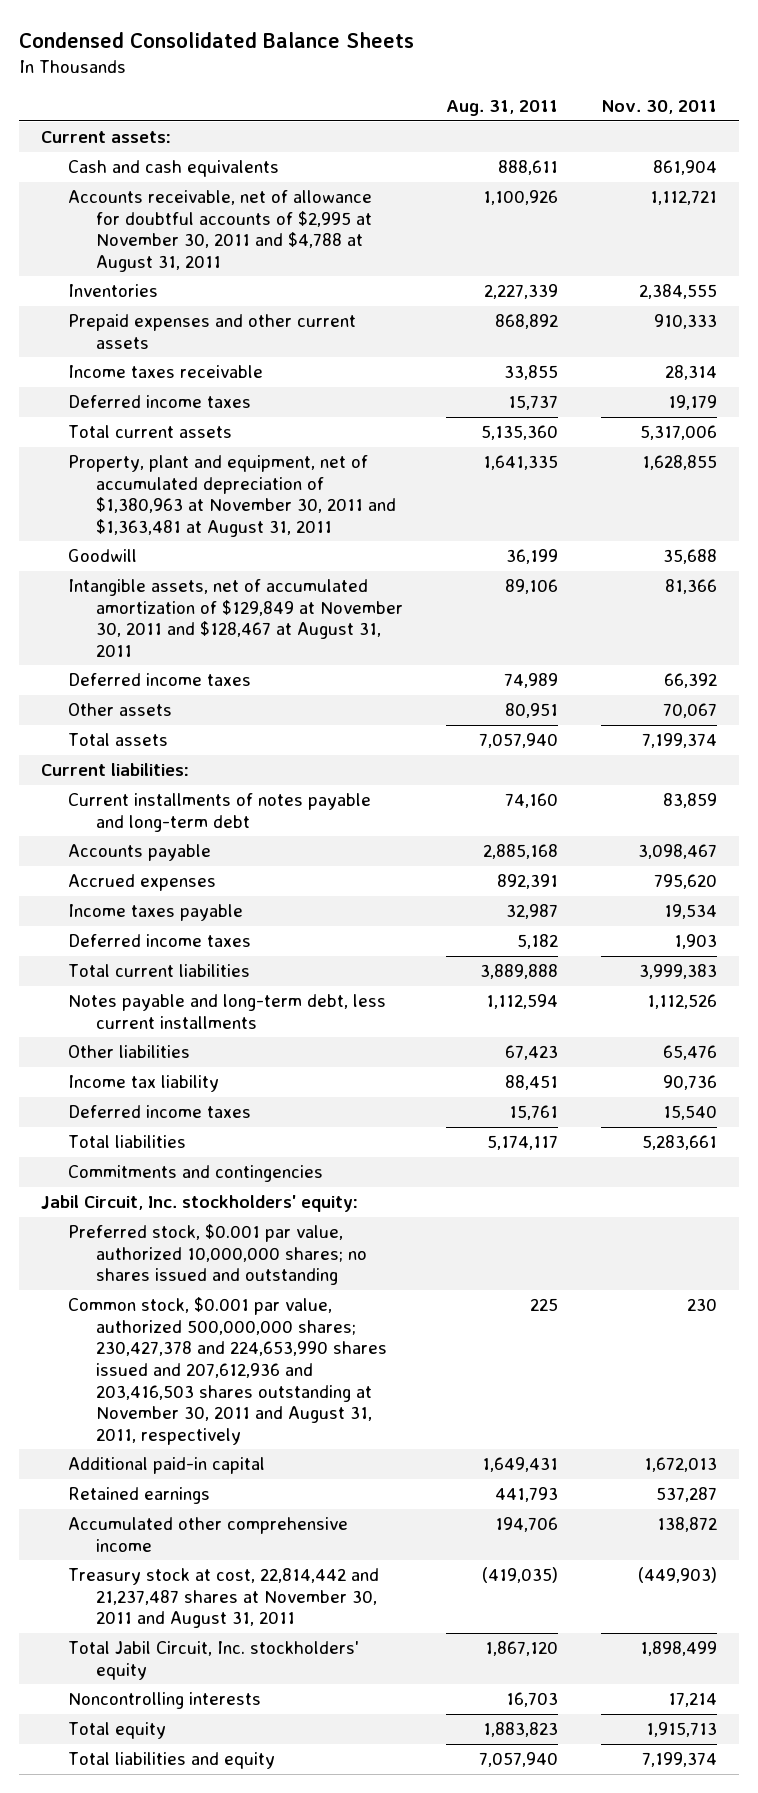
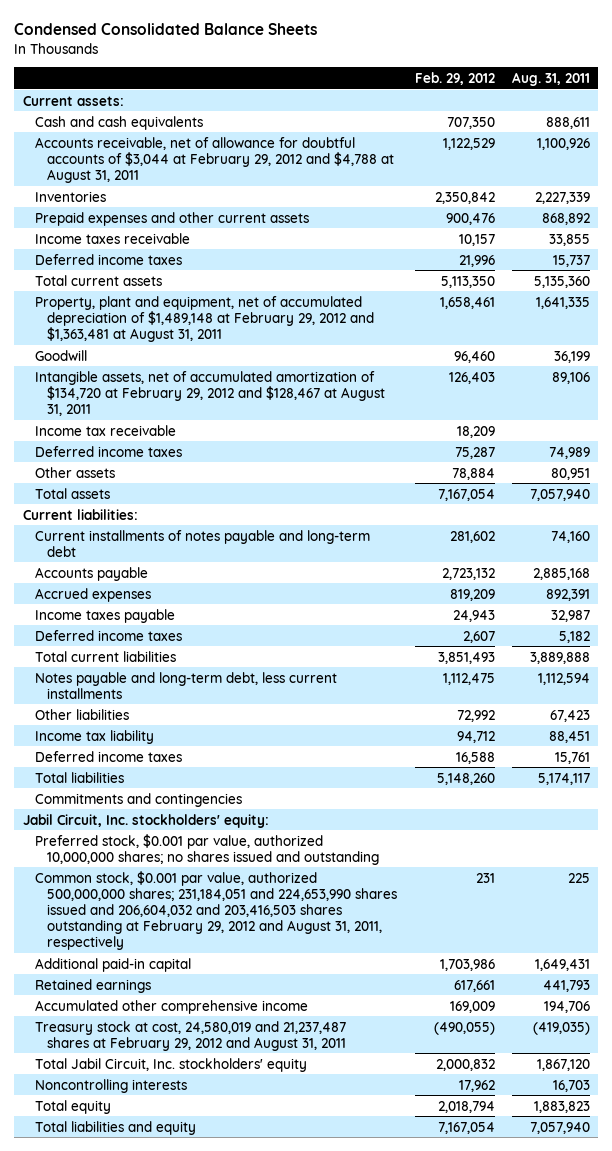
- | Aug. 31, 2011 | Nov. 30, 2011
+ | Feb. 29, 2012 | Aug. 31, 2011
- Accounts receivable, net of allowance for doubtful accounts of $2,995 at November 30, 2011 and $4,788 at August 31, 2011 | 1,100,926 | 1,112,721
+ Accounts receivable, net of allowance for doubtful accounts of $3,044 at February 29, 2012 and $4,788 at August 31, 2011 | 1,122,529 | 1,100,926
- Property, plant and equipment, net of accumulated depreciation of $1,380,963 at November 30, 2011 and $1,363,481 at August 31, 2011 | 1,641,335 | 1,628,855
+ Property, plant and equipment, net of accumulated depreciation of $1,489,148 at February 29, 2012 and $1,363,481 at August 31, 2011 | 1,658,461 | 1,641,335
- Intangible assets, net of accumulated amortization of $129,849 at November 30, 2011 and $128,467 at August 31, 2011 | 89,106 | 81,366
+ Intangible assets, net of accumulated amortization of $134,720 at February 29, 2012 and $128,467 at August 31, 2011 | 126,403 | 89,106
+ Income tax receivable | 18,209 |
- Common stock, $0.001 par value, authorized 500,000,000 shares; 230,427,378 and 224,653,990 shares issued and 207,612,936 and 203,416,503 shares outstanding at November 30, 2011 and August 31, 2011, respectively | 225 | 230
+ Common stock, $0.001 par value, authorized 500,000,000 shares; 231,184,051 and 224,653,990 shares issued and 206,604,032 and 203,416,503 shares outstanding at February 29, 2012 and August 31, 2011, respectively | 231 | 225
- Treasury stock at cost, 22,814,442 and 21,237,487 shares at November 30, 2011 and August 31, 2011 | (419,035) | (449,903)
+ Treasury stock at cost, 24,580,019 and 21,237,487 shares at February 29, 2012 and August 31, 2011 | (490,055) | (419,035)

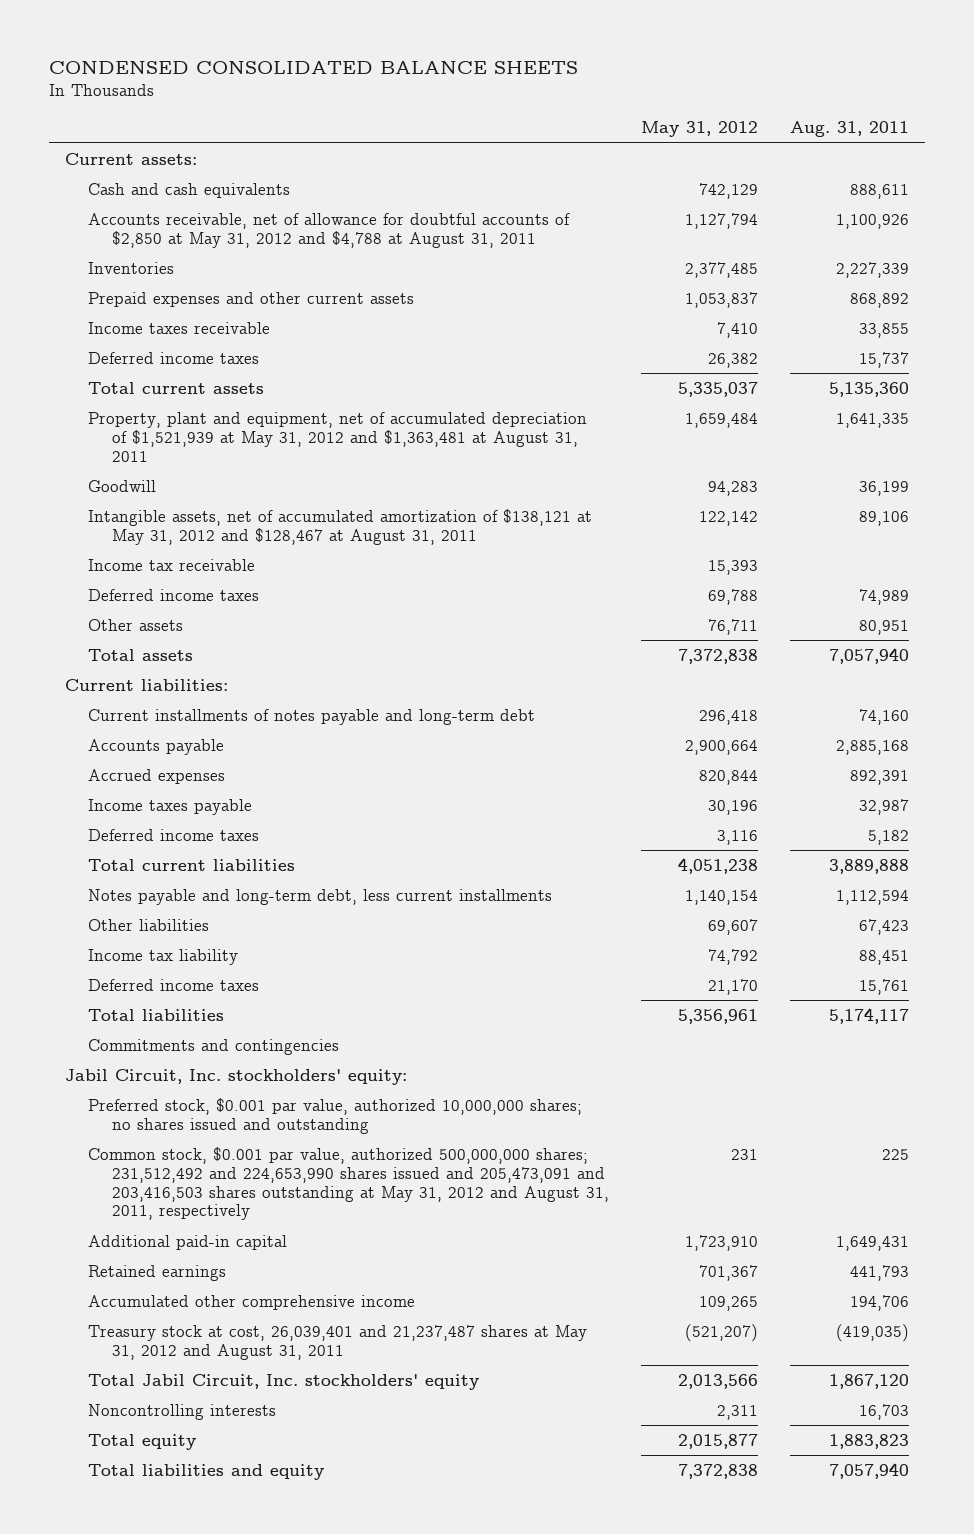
- Condensed Consolidated Balance Sheets
+ CONDENSED CONSOLIDATED BALANCE SHEETS
- | Feb. 29, 2012 | Aug. 31, 2011
+ | May 31, 2012 | Aug. 31, 2011
- Accounts receivable, net of allowance for doubtful accounts of $3,044 at February 29, 2012 and $4,788 at August 31, 2011 | 1,122,529 | 1,100,926
+ Accounts receivable, net of allowance for doubtful accounts of $2,850 at May 31, 2012 and $4,788 at August 31, 2011 | 1,127,794 | 1,100,926
- Property, plant and equipment, net of accumulated depreciation of $1,489,148 at February 29, 2012 and $1,363,481 at August 31, 2011 | 1,658,461 | 1,641,335
+ Property, plant and equipment, net of accumulated depreciation of $1,521,939 at May 31, 2012 and $1,363,481 at August 31, 2011 | 1,659,484 | 1,641,335
- Intangible assets, net of accumulated amortization of $134,720 at February 29, 2012 and $128,467 at August 31, 2011 | 126,403 | 89,106
+ Intangible assets, net of accumulated amortization of $138,121 at May 31, 2012 and $128,467 at August 31, 2011 | 122,142 | 89,106
- Common stock, $0.001 par value, authorized 500,000,000 shares; 231,184,051 and 224,653,990 shares issued and 206,604,032 and 203,416,503 shares outstanding at February 29, 2012 and August 31, 2011, respectively | 231 | 225
+ Common stock, $0.001 par value, authorized 500,000,000 shares; 231,512,492 and 224,653,990 shares issued and 205,473,091 and 203,416,503 shares outstanding at May 31, 2012 and August 31, 2011, respectively | 231 | 225
- Treasury stock at cost, 24,580,019 and 21,237,487 shares at February 29, 2012 and August 31, 2011 | (490,055) | (419,035)
+ Treasury stock at cost, 26,039,401 and 21,237,487 shares at May 31, 2012 and August 31, 2011 | (521,207) | (419,035)

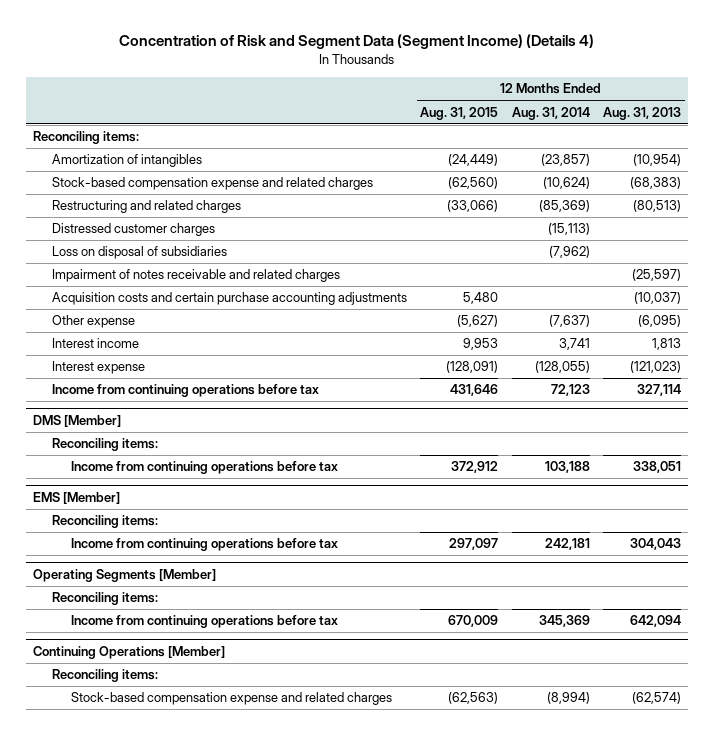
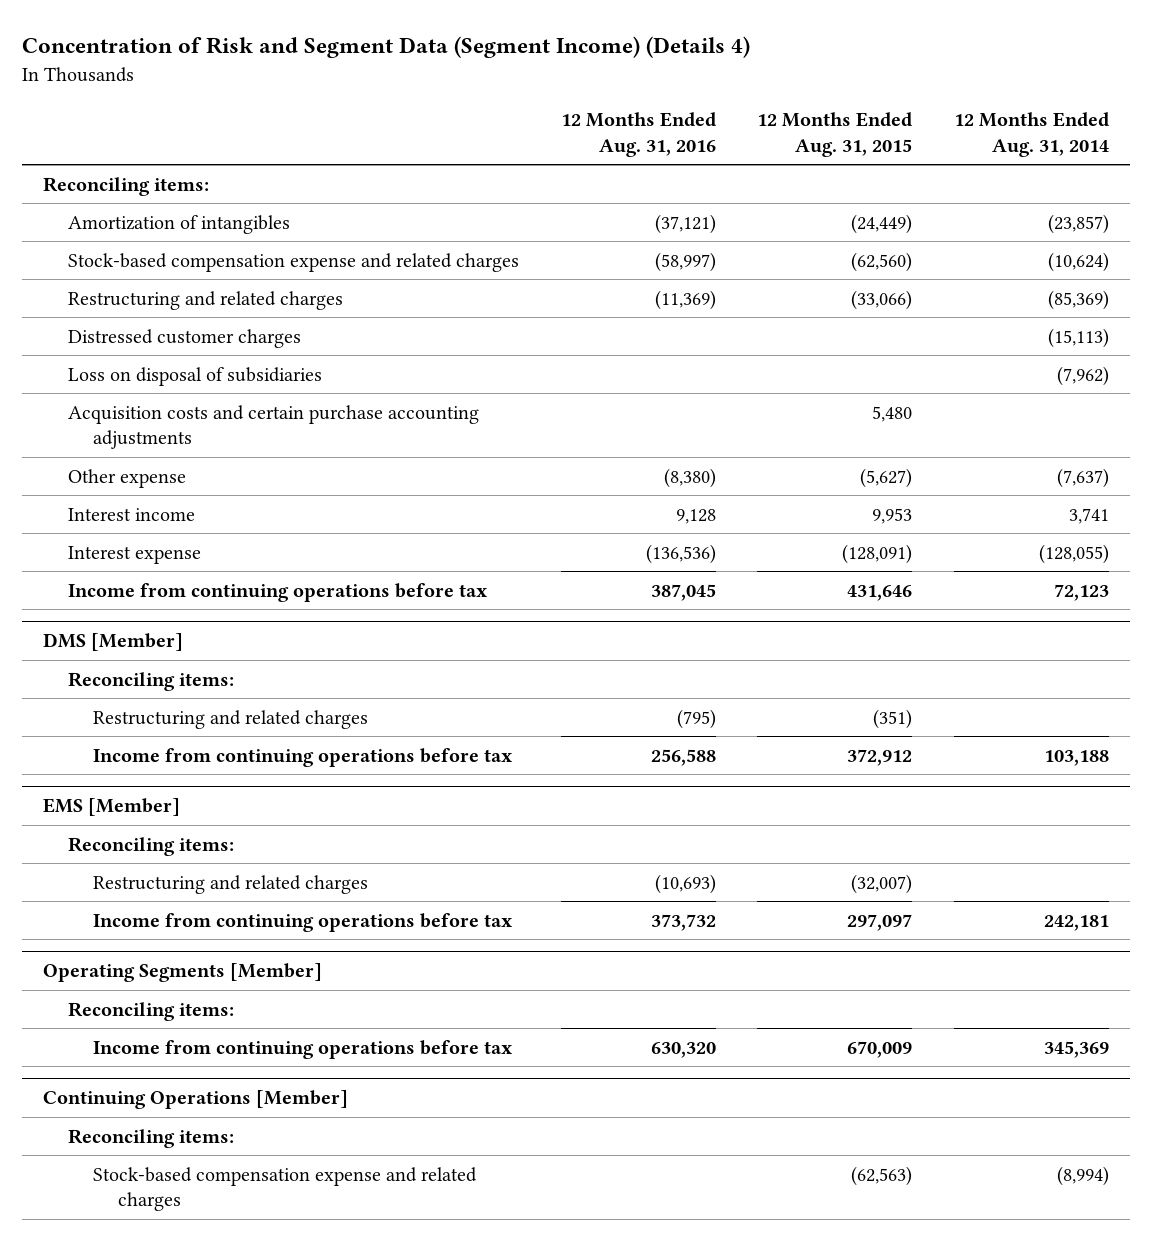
- | 12 Months Ended Aug. 31, 2015 | 12 Months Ended Aug. 31, 2014 | 12 Months Ended Aug. 31, 2013
+ | 12 Months Ended Aug. 31, 2016 | 12 Months Ended Aug. 31, 2015 | 12 Months Ended Aug. 31, 2014
- Impairment of notes receivable and related charges | | | (25,597)
@ DMS [Member]
+ Restructuring and related charges | (795) | (351) |
@ EMS [Member]
+ Restructuring and related charges | (10,693) | (32,007) |

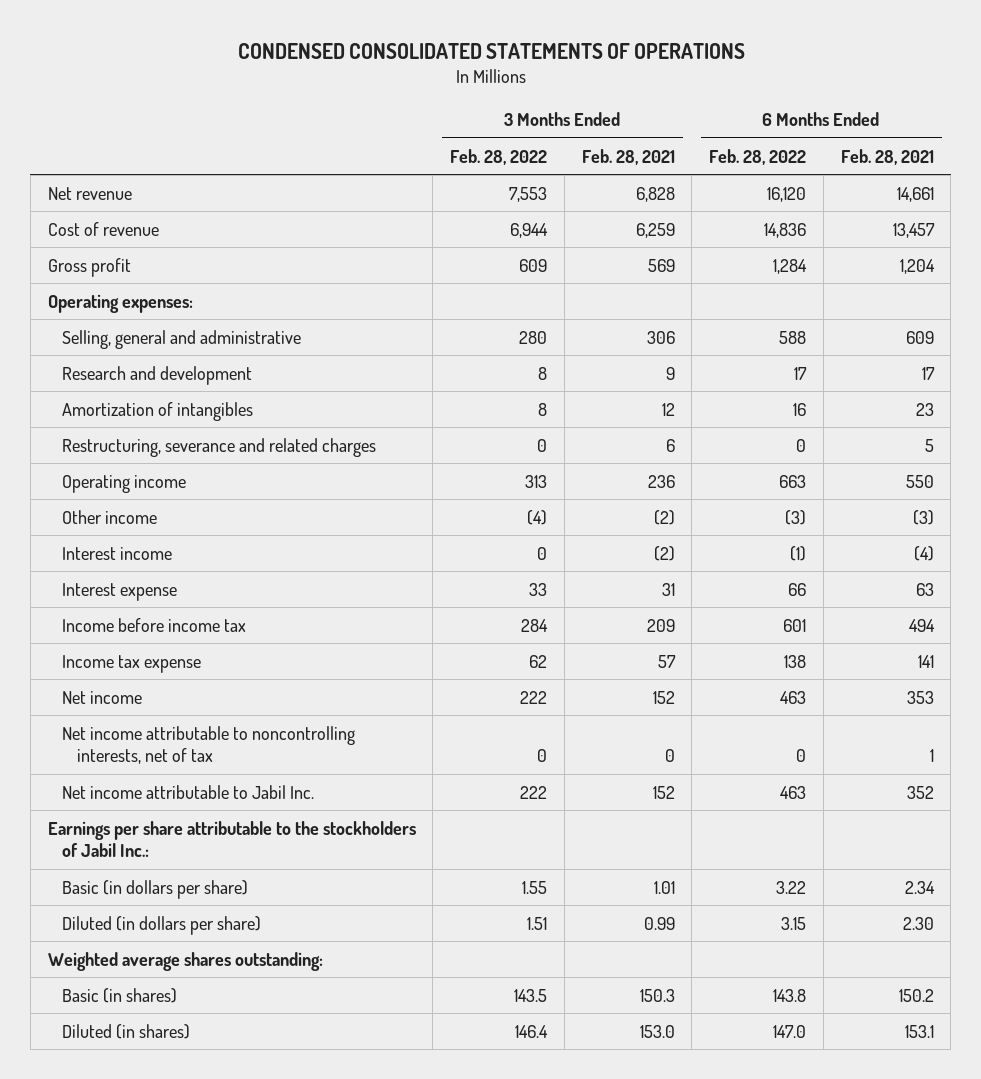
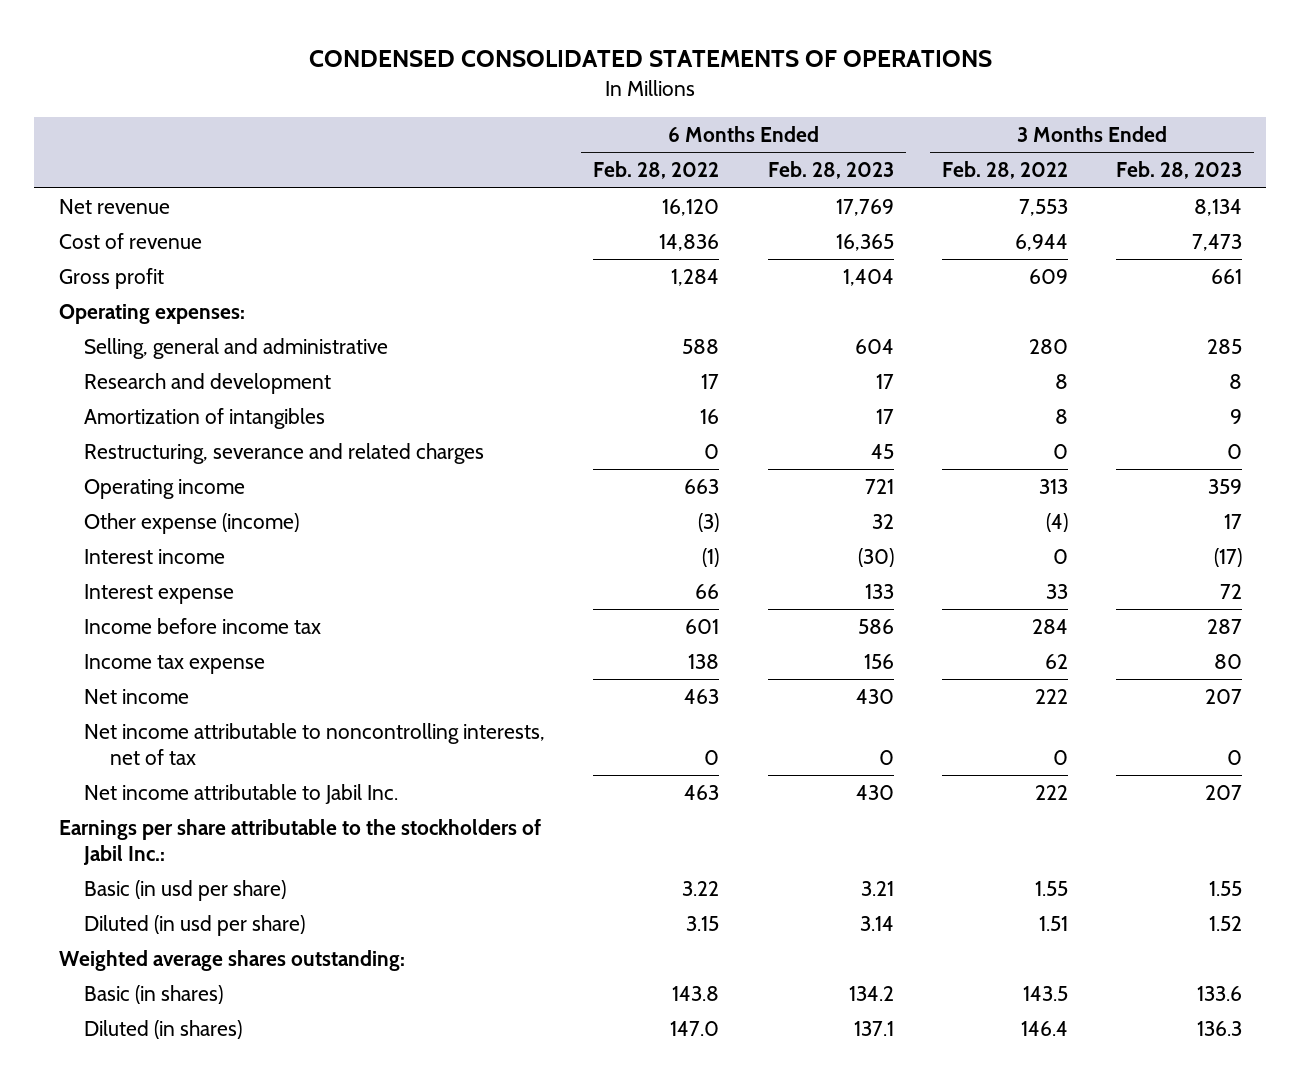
- | 3 Months Ended Feb. 28, 2022 | 3 Months Ended Feb. 28, 2021 | 6 Months Ended Feb. 28, 2022 | 6 Months Ended Feb. 28, 2021
+ | 6 Months Ended Feb. 28, 2022 | 6 Months Ended Feb. 28, 2023 | 3 Months Ended Feb. 28, 2022 | 3 Months Ended Feb. 28, 2023
- Other income | (4) | (2) | (3) | (3)
+ Other expense (income) | (3) | 32 | (4) | 17
- Basic (in dollars per share) | 1.55 | 1.01 | 3.22 | 2.34
- Diluted (in dollars per share) | 1.51 | 0.99 | 3.15 | 2.30
+ Basic (in usd per share) | 3.22 | 3.21 | 1.55 | 1.55
+ Diluted (in usd per share) | 3.15 | 3.14 | 1.51 | 1.52

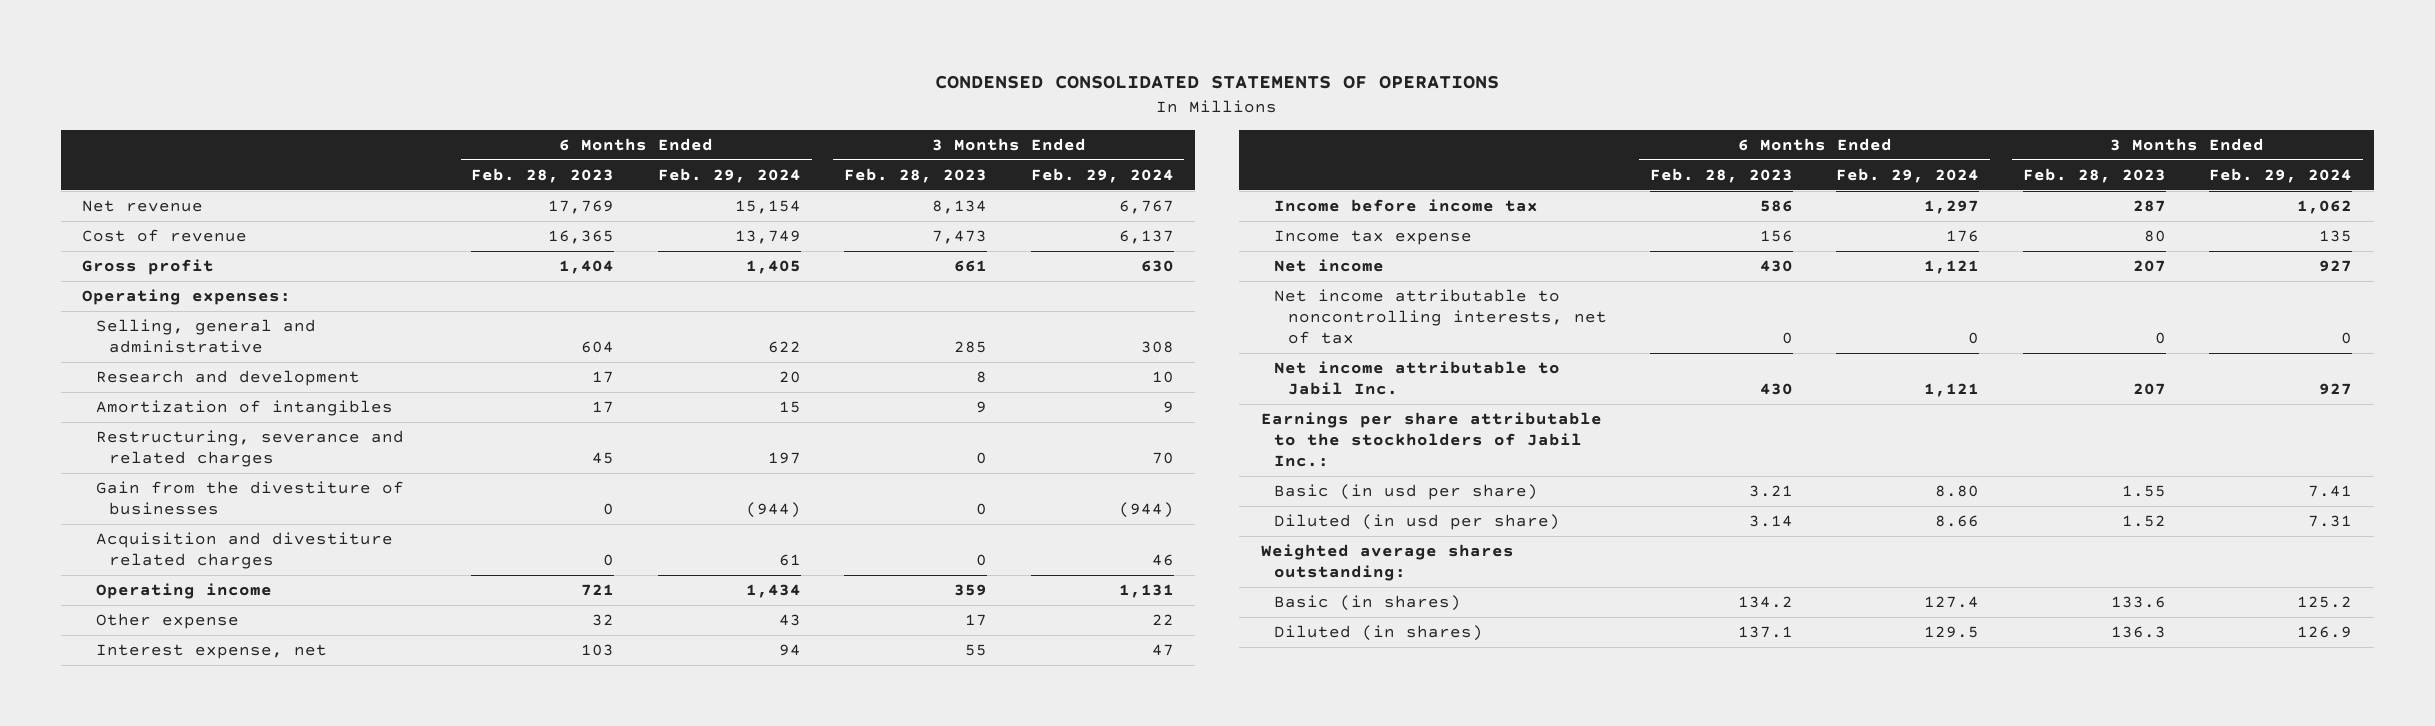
- | 6 Months Ended Feb. 28, 2022 | 6 Months Ended Feb. 28, 2023 | 3 Months Ended Feb. 28, 2022 | 3 Months Ended Feb. 28, 2023
+ | 6 Months Ended Feb. 28, 2023 | 6 Months Ended Feb. 29, 2024 | 3 Months Ended Feb. 28, 2023 | 3 Months Ended Feb. 29, 2024
+ Gain from the divestiture of businesses | 0 | (944) | 0 | (944)
+ Acquisition and divestiture related charges | 0 | 61 | 0 | 46
- Other expense (income) | (3) | 32 | (4) | 17
- Interest income | (1) | (30) | 0 | (17)
- Interest expense | 66 | 133 | 33 | 72
+ Other expense | 32 | 43 | 17 | 22
+ Interest expense, net | 103 | 94 | 55 | 47

